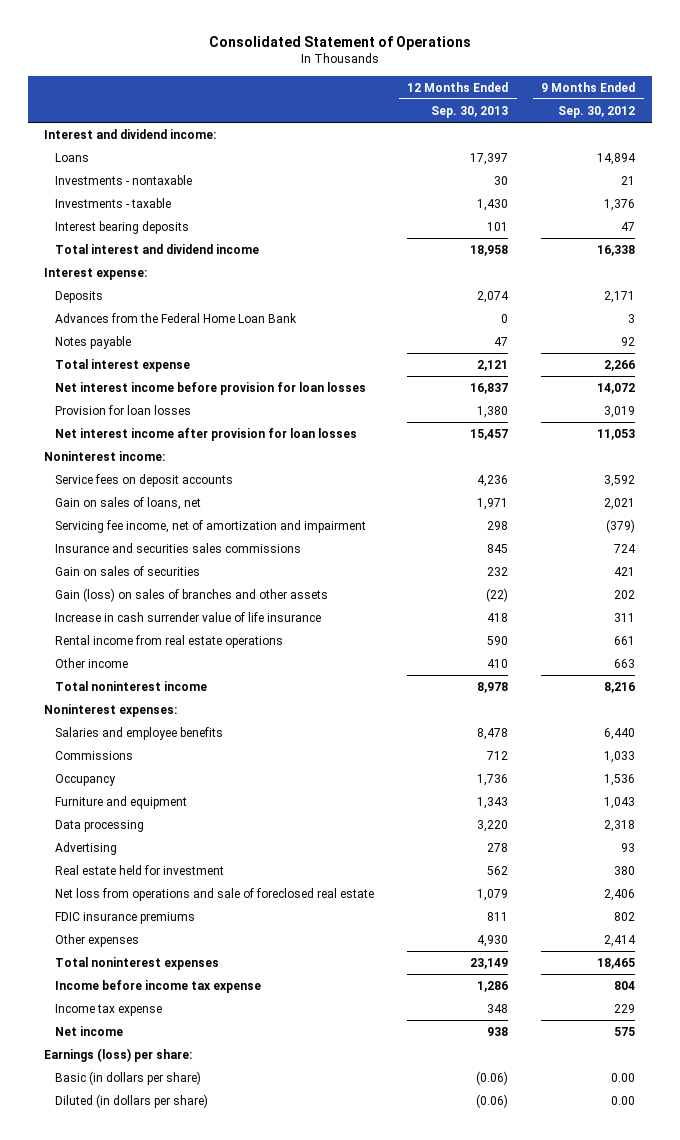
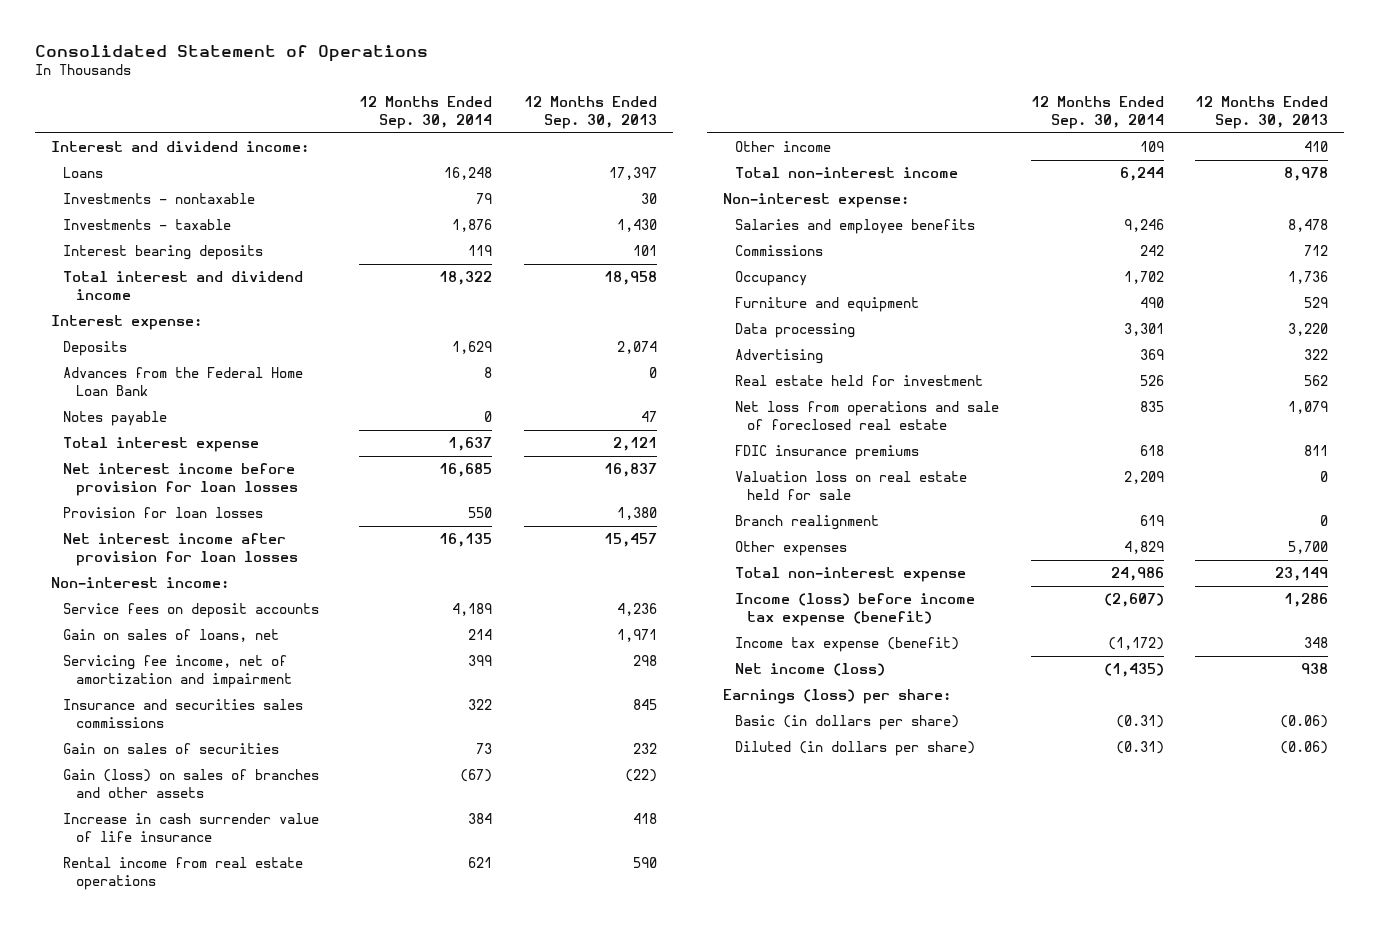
- | 12 Months Ended Sep. 30, 2013 | 9 Months Ended Sep. 30, 2012
+ | 12 Months Ended Sep. 30, 2014 | 12 Months Ended Sep. 30, 2013
- Noninterest income:
+ Non-interest income:
- Total noninterest income | 8,978 | 8,216
- Noninterest expenses:
+ Total non-interest income | 6,244 | 8,978
+ Non-interest expense:
- Furniture and equipment | 1,343 | 1,043
+ Furniture and equipment | 490 | 529
- Advertising | 278 | 93
+ Advertising | 369 | 322
- Other expenses | 4,930 | 2,414
- Total noninterest expenses | 23,149 | 18,465
- Income before income tax expense | 1,286 | 804
- Income tax expense | 348 | 229
- Net income | 938 | 575
+ Valuation loss on real estate held for sale | 2,209 | 0
+ Branch realignment | 619 | 0
+ Other expenses | 4,829 | 5,700
+ Total non-interest expense | 24,986 | 23,149
+ Income (loss) before income tax expense (benefit) | (2,607) | 1,286
+ Income tax expense (benefit) | (1,172) | 348
+ Net income (loss) | (1,435) | 938

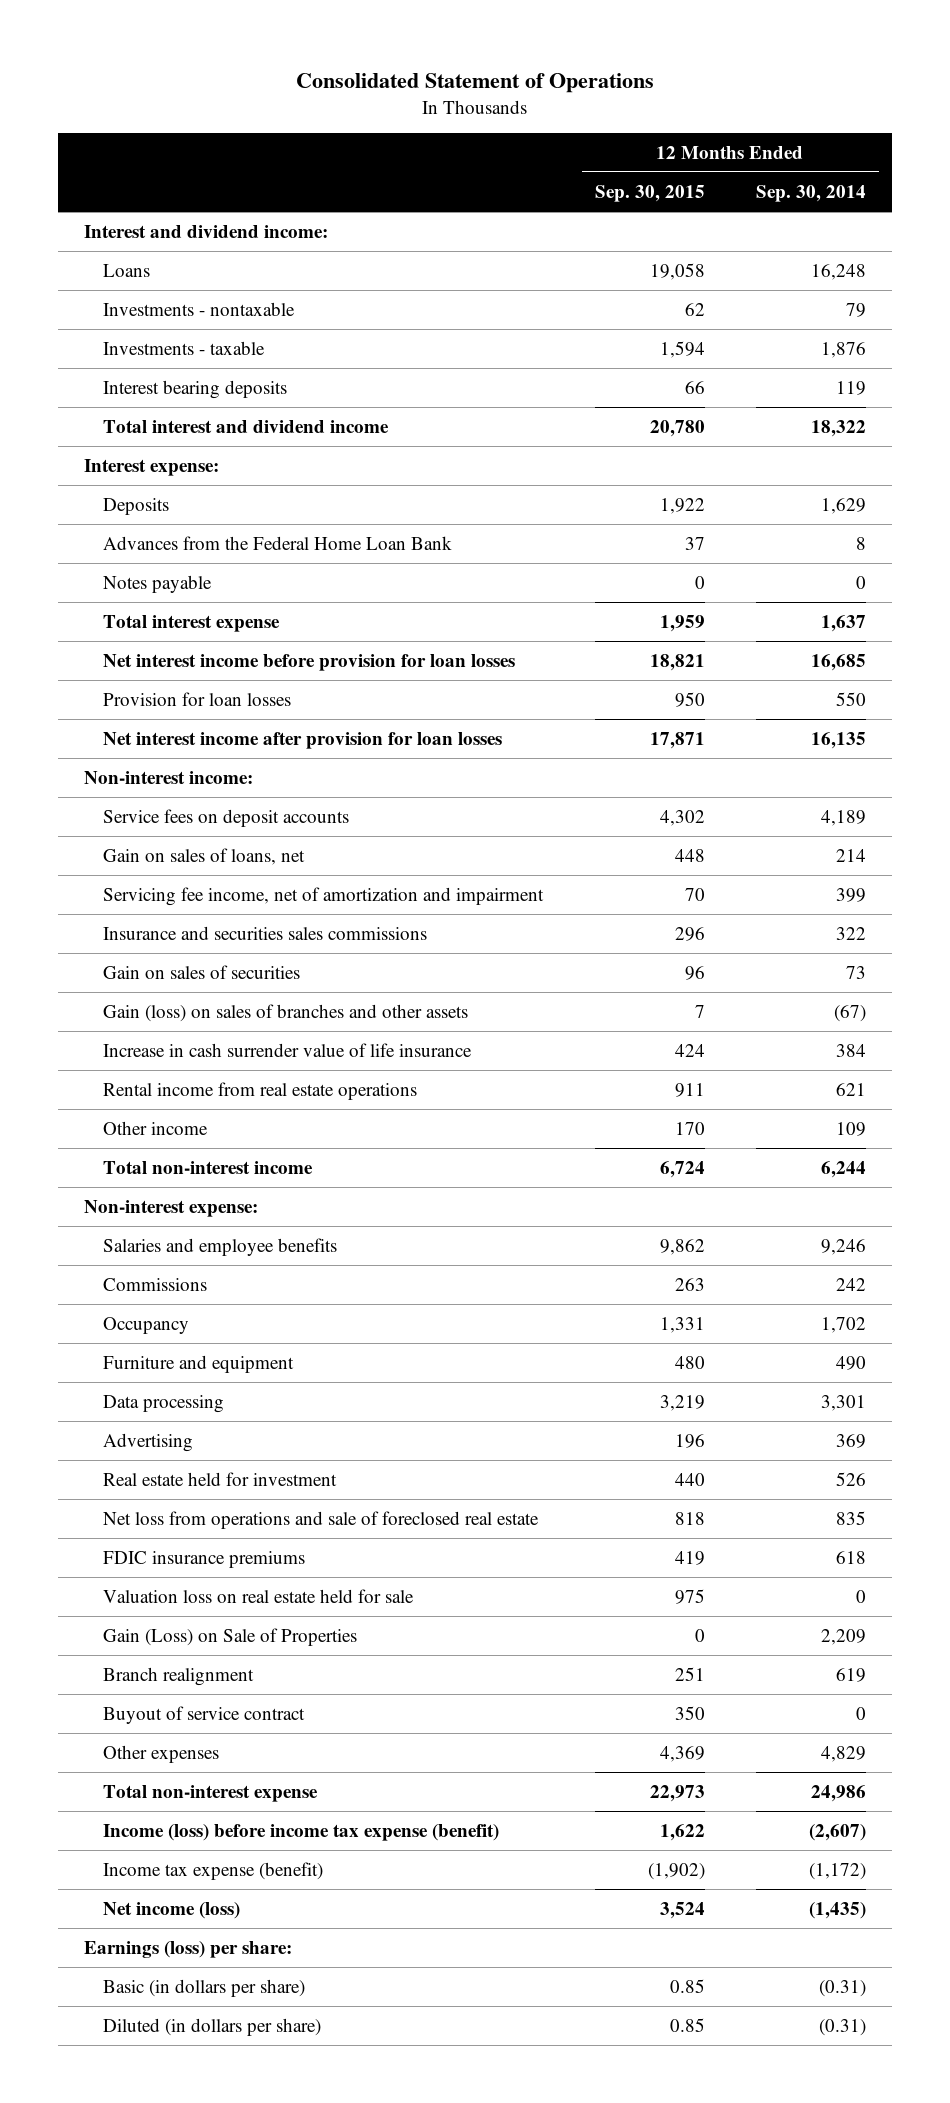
- | 12 Months Ended Sep. 30, 2014 | 12 Months Ended Sep. 30, 2013
+ | 12 Months Ended Sep. 30, 2015 | 12 Months Ended Sep. 30, 2014
- Valuation loss on real estate held for sale | 2,209 | 0
+ Valuation loss on real estate held for sale | 975 | 0
+ Gain (Loss) on Sale of Properties | 0 | 2,209
+ Buyout of service contract | 350 | 0

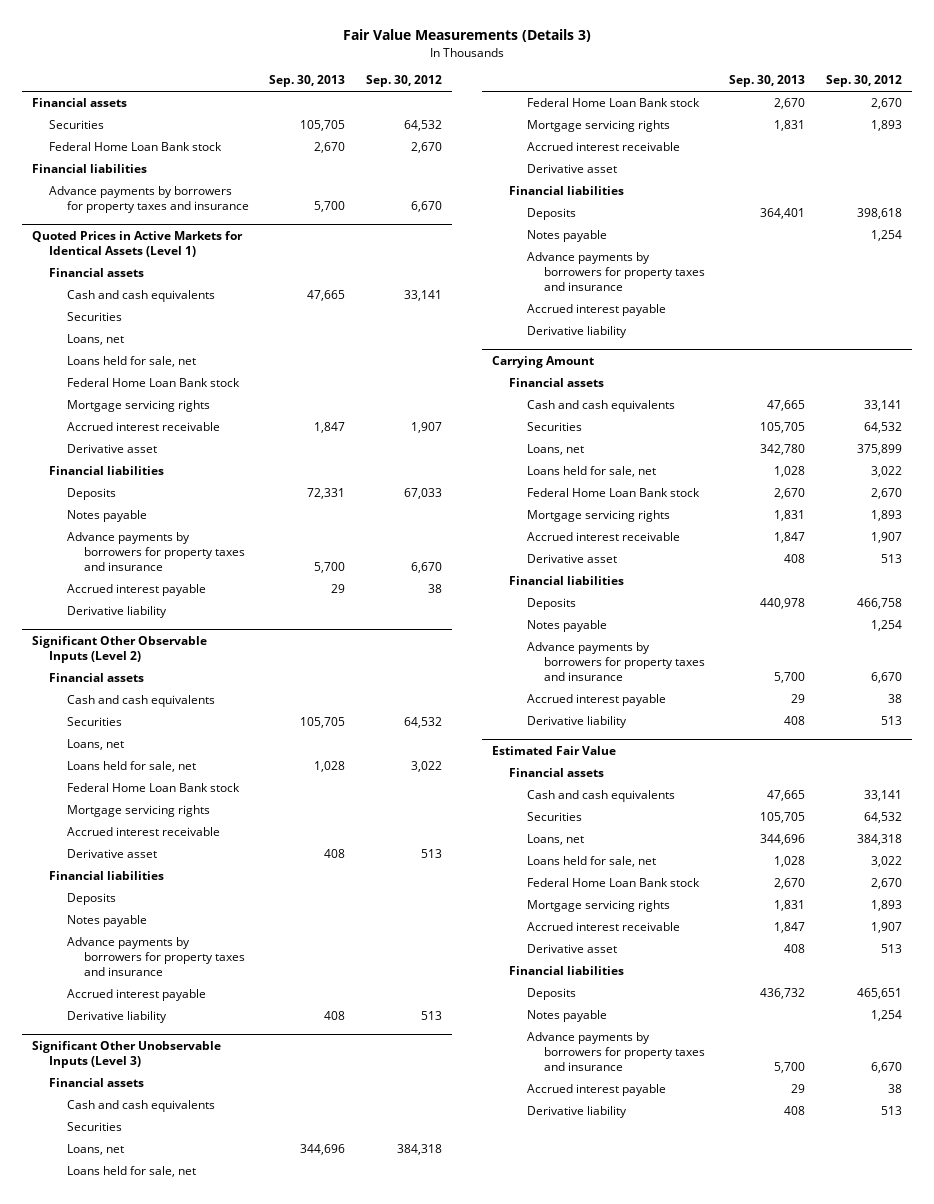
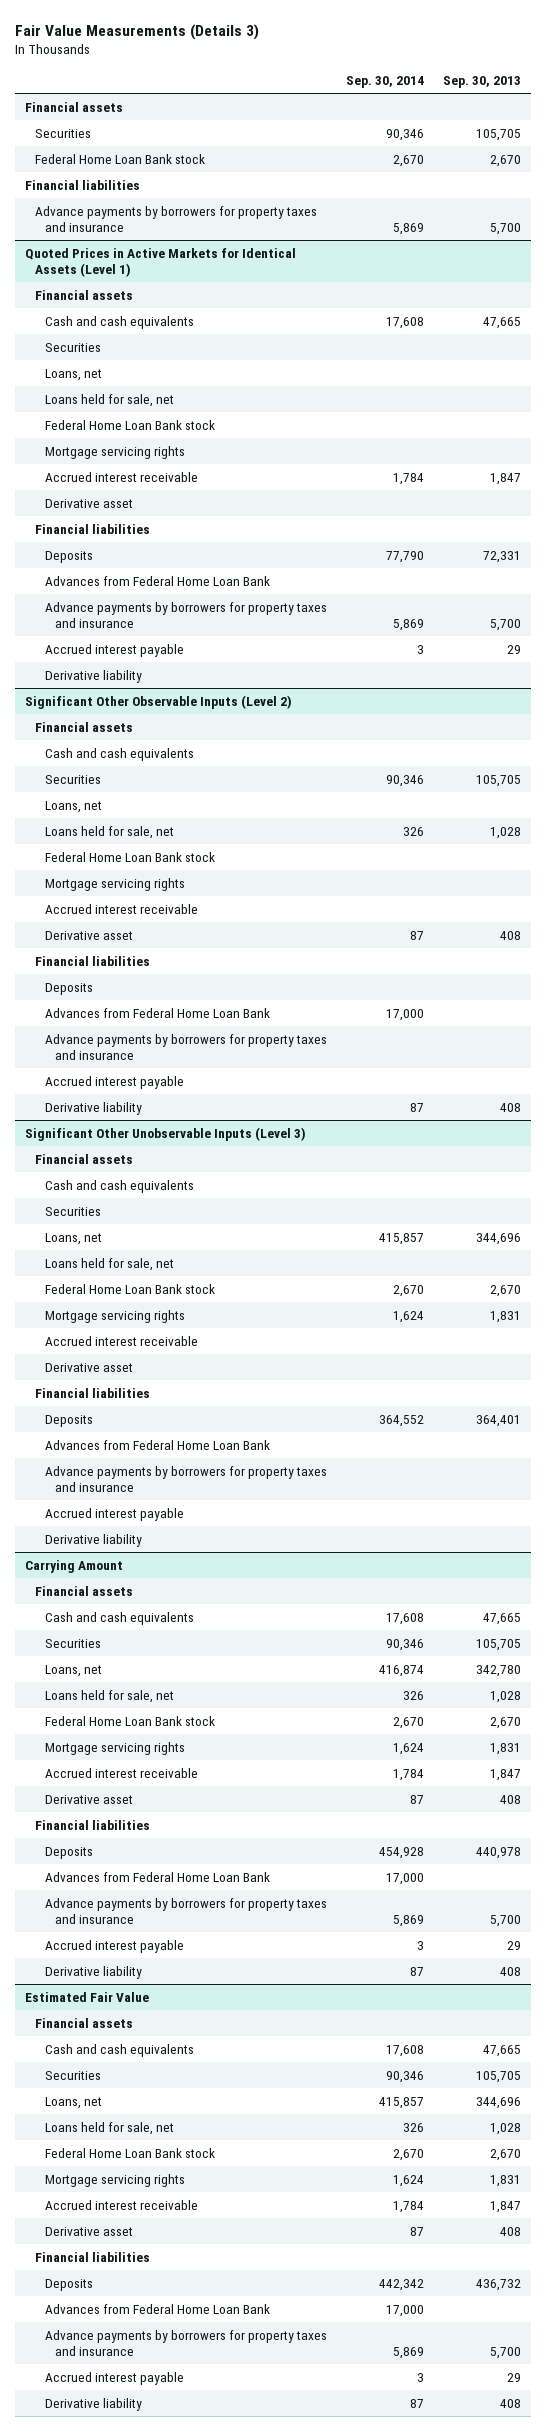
- | Sep. 30, 2013 | Sep. 30, 2012
+ | Sep. 30, 2014 | Sep. 30, 2013
@ Quoted Prices in Active Markets for Identical Assets (Level 1)
- Notes payable
+ Advances from Federal Home Loan Bank
@ Significant Other Observable Inputs (Level 2)
- Notes payable
+ Advances from Federal Home Loan Bank | 17,000 |
@ Significant Other Unobservable Inputs (Level 3)
- Notes payable | | 1,254
+ Advances from Federal Home Loan Bank
@ Carrying Amount
- Notes payable | | 1,254
+ Advances from Federal Home Loan Bank | 17,000 |
@ Estimated Fair Value
- Notes payable | | 1,254
+ Advances from Federal Home Loan Bank | 17,000 |

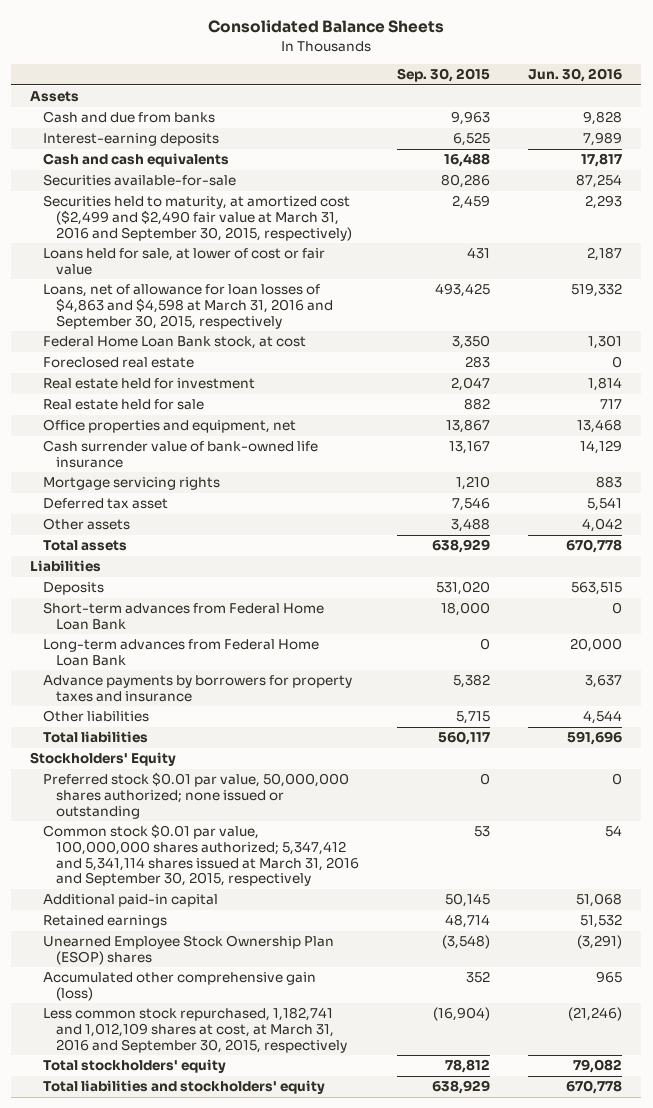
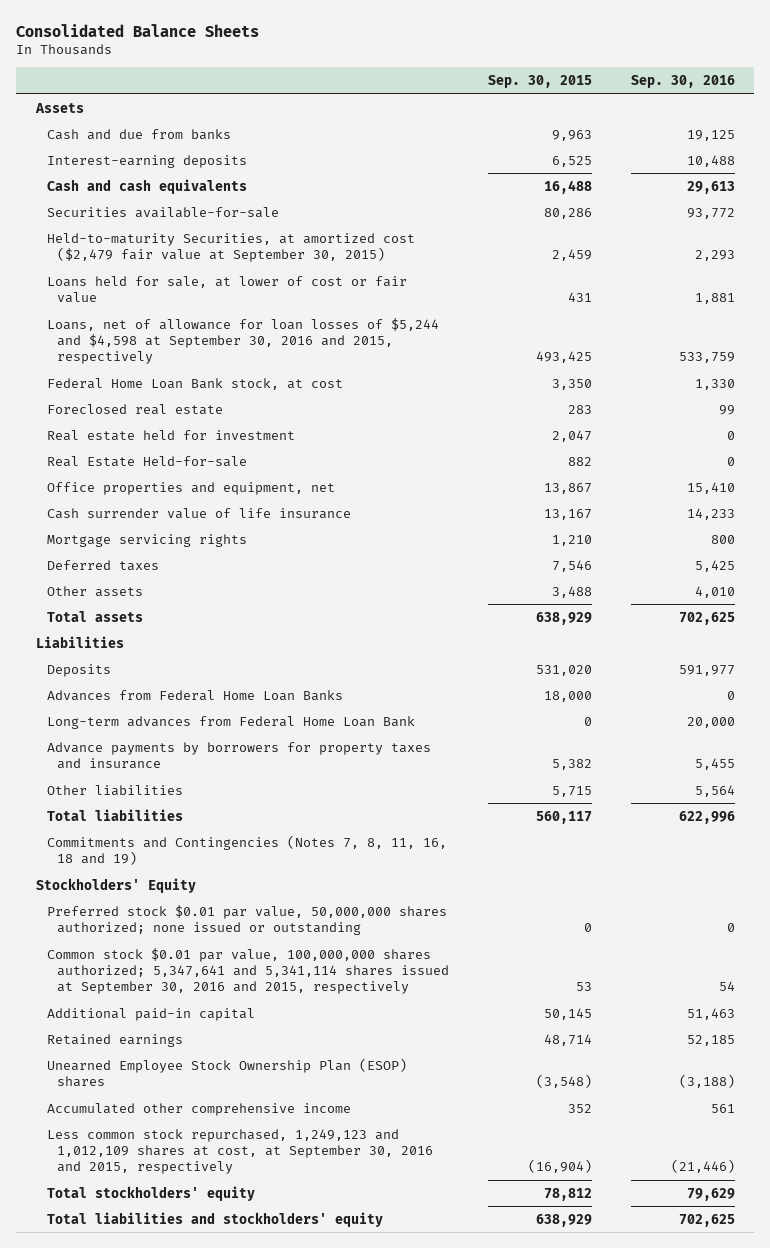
- | Sep. 30, 2015 | Jun. 30, 2016
+ | Sep. 30, 2015 | Sep. 30, 2016
- Securities held to maturity, at amortized cost ($2,499 and $2,490 fair value at March 31, 2016 and September 30, 2015, respectively) | 2,459 | 2,293
+ Held-to-maturity Securities, at amortized cost ($2,479 fair value at September 30, 2015) | 2,459 | 2,293
- Loans, net of allowance for loan losses of $4,863 and $4,598 at March 31, 2016 and September 30, 2015, respectively | 493,425 | 519,332
+ Loans, net of allowance for loan losses of $5,244 and $4,598 at September 30, 2016 and 2015, respectively | 493,425 | 533,759
- Real estate held for sale | 882 | 717
+ Real Estate Held-for-sale | 882 | 0
- Cash surrender value of bank-owned life insurance | 13,167 | 14,129
+ Cash surrender value of life insurance | 13,167 | 14,233
- Deferred tax asset | 7,546 | 5,541
+ Deferred taxes | 7,546 | 5,425
- Short-term advances from Federal Home Loan Bank | 18,000 | 0
+ Advances from Federal Home Loan Banks | 18,000 | 0
+ Commitments and Contingencies (Notes 7, 8, 11, 16, 18 and 19)
- Common stock $0.01 par value, 100,000,000 shares authorized; 5,347,412 and 5,341,114 shares issued at March 31, 2016 and September 30, 2015, respectively | 53 | 54
+ Common stock $0.01 par value, 100,000,000 shares authorized; 5,347,641 and 5,341,114 shares issued at September 30, 2016 and 2015, respectively | 53 | 54
- Accumulated other comprehensive gain (loss) | 352 | 965
- Less common stock repurchased, 1,182,741 and 1,012,109 shares at cost, at March 31, 2016 and September 30, 2015, respectively | (16,904) | (21,246)
+ Accumulated other comprehensive income | 352 | 561
+ Less common stock repurchased, 1,249,123 and 1,012,109 shares at cost, at September 30, 2016 and 2015, respectively | (16,904) | (21,446)

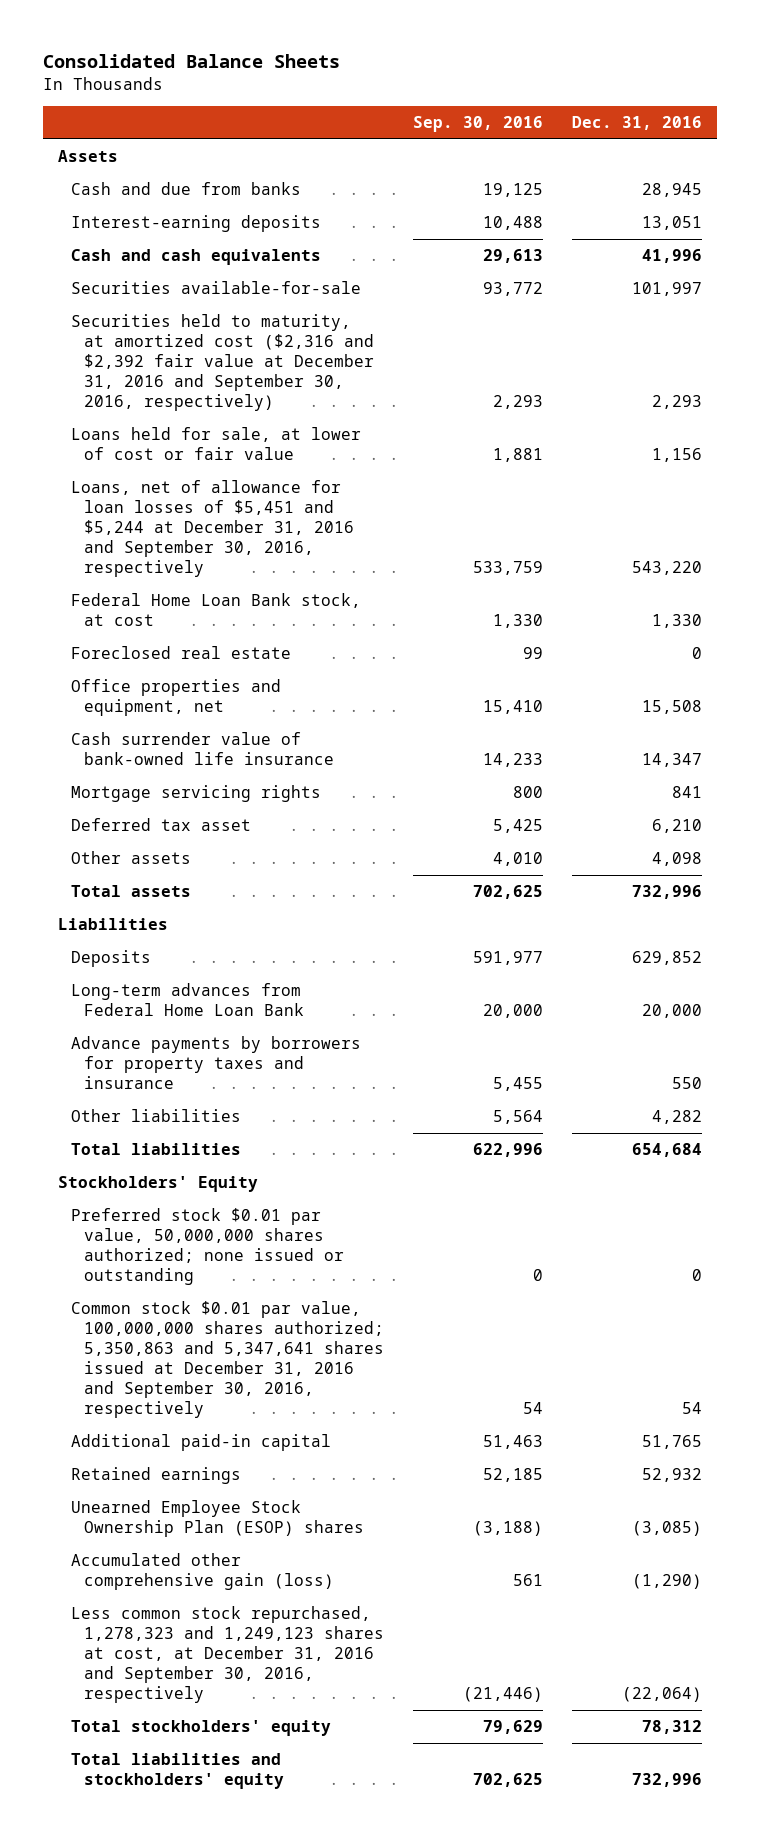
- | Sep. 30, 2015 | Sep. 30, 2016
+ | Sep. 30, 2016 | Dec. 31, 2016
- Held-to-maturity Securities, at amortized cost ($2,479 fair value at September 30, 2015) | 2,459 | 2,293
+ Securities held to maturity, at amortized cost ($2,316 and $2,392 fair value at December 31, 2016 and September 30, 2016, respectively) | 2,293 | 2,293
- Loans, net of allowance for loan losses of $5,244 and $4,598 at September 30, 2016 and 2015, respectively | 493,425 | 533,759
+ Loans, net of allowance for loan losses of $5,451 and $5,244 at December 31, 2016 and September 30, 2016, respectively | 533,759 | 543,220
- Real estate held for investment | 2,047 | 0
- Real Estate Held-for-sale | 882 | 0
- Cash surrender value of life insurance | 13,167 | 14,233
+ Cash surrender value of bank-owned life insurance | 14,233 | 14,347
- Deferred taxes | 7,546 | 5,425
+ Deferred tax asset | 5,425 | 6,210
- Advances from Federal Home Loan Banks | 18,000 | 0
- Commitments and Contingencies (Notes 7, 8, 11, 16, 18 and 19)
- Common stock $0.01 par value, 100,000,000 shares authorized; 5,347,641 and 5,341,114 shares issued at September 30, 2016 and 2015, respectively | 53 | 54
+ Common stock $0.01 par value, 100,000,000 shares authorized; 5,350,863 and 5,347,641 shares issued at December 31, 2016 and September 30, 2016, respectively | 54 | 54
- Accumulated other comprehensive income | 352 | 561
- Less common stock repurchased, 1,249,123 and 1,012,109 shares at cost, at September 30, 2016 and 2015, respectively | (16,904) | (21,446)
+ Accumulated other comprehensive gain (loss) | 561 | (1,290)
+ Less common stock repurchased, 1,278,323 and 1,249,123 shares at cost, at December 31, 2016 and September 30, 2016, respectively | (21,446) | (22,064)

